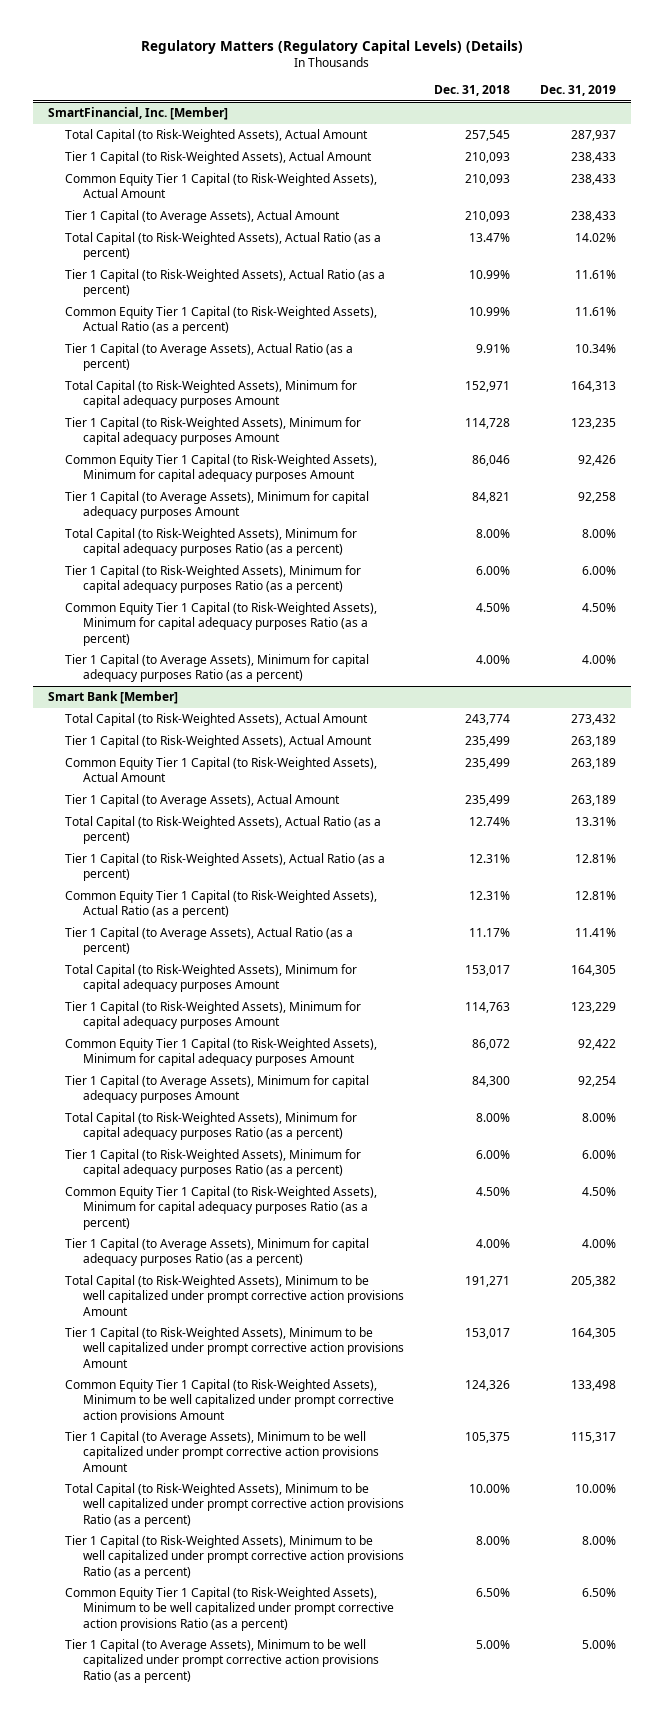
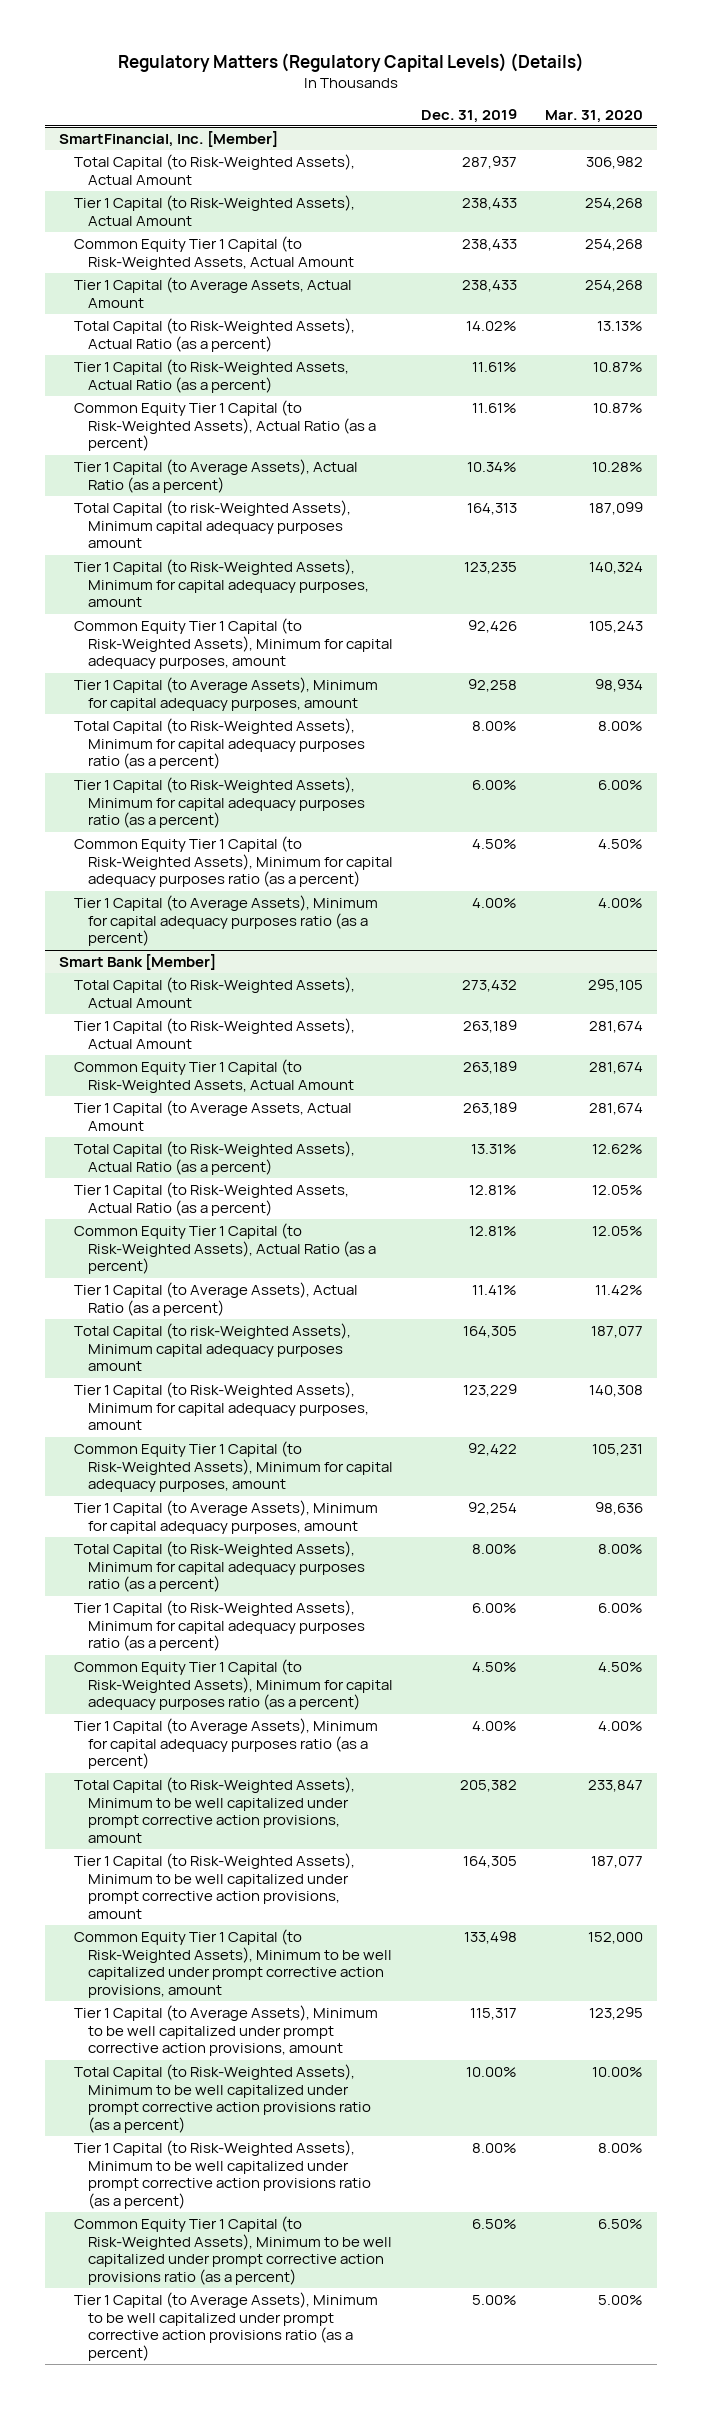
- | Dec. 31, 2018 | Dec. 31, 2019
+ | Dec. 31, 2019 | Mar. 31, 2020
@ SmartFinancial, Inc. [Member]
- Common Equity Tier 1 Capital (to Risk-Weighted Assets), Actual Amount | 210,093 | 238,433
- Tier 1 Capital (to Average Assets), Actual Amount | 210,093 | 238,433
+ Common Equity Tier 1 Capital (to Risk-Weighted Assets, Actual Amount | 238,433 | 254,268
+ Tier 1 Capital (to Average Assets, Actual Amount | 238,433 | 254,268
- Tier 1 Capital (to Risk-Weighted Assets), Actual Ratio (as a percent) | 10.99% | 11.61%
+ Tier 1 Capital (to Risk-Weighted Assets, Actual Ratio (as a percent) | 11.61% | 10.87%
- Total Capital (to Risk-Weighted Assets), Minimum for capital adequacy purposes Amount | 152,971 | 164,313
- Tier 1 Capital (to Risk-Weighted Assets), Minimum for capital adequacy purposes Amount | 114,728 | 123,235
- Common Equity Tier 1 Capital (to Risk-Weighted Assets), Minimum for capital adequacy purposes Amount | 86,046 | 92,426
- Tier 1 Capital (to Average Assets), Minimum for capital adequacy purposes Amount | 84,821 | 92,258
- Total Capital (to Risk-Weighted Assets), Minimum for capital adequacy purposes Ratio (as a percent) | 8.00% | 8.00%
- Tier 1 Capital (to Risk-Weighted Assets), Minimum for capital adequacy purposes Ratio (as a percent) | 6.00% | 6.00%
- Common Equity Tier 1 Capital (to Risk-Weighted Assets), Minimum for capital adequacy purposes Ratio (as a percent) | 4.50% | 4.50%
- Tier 1 Capital (to Average Assets), Minimum for capital adequacy purposes Ratio (as a percent) | 4.00% | 4.00%
+ Total Capital (to risk-Weighted Assets), Minimum capital adequacy purposes amount | 164,313 | 187,099
+ Tier 1 Capital (to Risk-Weighted Assets), Minimum for capital adequacy purposes, amount | 123,235 | 140,324
+ Common Equity Tier 1 Capital (to Risk-Weighted Assets), Minimum for capital adequacy purposes, amount | 92,426 | 105,243
+ Tier 1 Capital (to Average Assets), Minimum for capital adequacy purposes, amount | 92,258 | 98,934
+ Total Capital (to Risk-Weighted Assets), Minimum for capital adequacy purposes ratio (as a percent) | 8.00% | 8.00%
+ Tier 1 Capital (to Risk-Weighted Assets), Minimum for capital adequacy purposes ratio (as a percent) | 6.00% | 6.00%
+ Common Equity Tier 1 Capital (to Risk-Weighted Assets), Minimum for capital adequacy purposes ratio (as a percent) | 4.50% | 4.50%
+ Tier 1 Capital (to Average Assets), Minimum for capital adequacy purposes ratio (as a percent) | 4.00% | 4.00%
@ Smart Bank [Member]
- Common Equity Tier 1 Capital (to Risk-Weighted Assets), Actual Amount | 235,499 | 263,189
- Tier 1 Capital (to Average Assets), Actual Amount | 235,499 | 263,189
+ Common Equity Tier 1 Capital (to Risk-Weighted Assets, Actual Amount | 263,189 | 281,674
+ Tier 1 Capital (to Average Assets, Actual Amount | 263,189 | 281,674
- Tier 1 Capital (to Risk-Weighted Assets), Actual Ratio (as a percent) | 12.31% | 12.81%
+ Tier 1 Capital (to Risk-Weighted Assets, Actual Ratio (as a percent) | 12.81% | 12.05%
- Total Capital (to Risk-Weighted Assets), Minimum for capital adequacy purposes Amount | 153,017 | 164,305
- Tier 1 Capital (to Risk-Weighted Assets), Minimum for capital adequacy purposes Amount | 114,763 | 123,229
- Common Equity Tier 1 Capital (to Risk-Weighted Assets), Minimum for capital adequacy purposes Amount | 86,072 | 92,422
- Tier 1 Capital (to Average Assets), Minimum for capital adequacy purposes Amount | 84,300 | 92,254
- Total Capital (to Risk-Weighted Assets), Minimum for capital adequacy purposes Ratio (as a percent) | 8.00% | 8.00%
- Tier 1 Capital (to Risk-Weighted Assets), Minimum for capital adequacy purposes Ratio (as a percent) | 6.00% | 6.00%
- Common Equity Tier 1 Capital (to Risk-Weighted Assets), Minimum for capital adequacy purposes Ratio (as a percent) | 4.50% | 4.50%
- Tier 1 Capital (to Average Assets), Minimum for capital adequacy purposes Ratio (as a percent) | 4.00% | 4.00%
- Total Capital (to Risk-Weighted Assets), Minimum to be well capitalized under prompt corrective action provisions Amount | 191,271 | 205,382
- Tier 1 Capital (to Risk-Weighted Assets), Minimum to be well capitalized under prompt corrective action provisions Amount | 153,017 | 164,305
- Common Equity Tier 1 Capital (to Risk-Weighted Assets), Minimum to be well capitalized under prompt corrective action provisions Amount | 124,326 | 133,498
- Tier 1 Capital (to Average Assets), Minimum to be well capitalized under prompt corrective action provisions Amount | 105,375 | 115,317
- Total Capital (to Risk-Weighted Assets), Minimum to be well capitalized under prompt corrective action provisions Ratio (as a percent) | 10.00% | 10.00%
- Tier 1 Capital (to Risk-Weighted Assets), Minimum to be well capitalized under prompt corrective action provisions Ratio (as a percent) | 8.00% | 8.00%
- Common Equity Tier 1 Capital (to Risk-Weighted Assets), Minimum to be well capitalized under prompt corrective action provisions Ratio (as a percent) | 6.50% | 6.50%
- Tier 1 Capital (to Average Assets), Minimum to be well capitalized under prompt corrective action provisions Ratio (as a percent) | 5.00% | 5.00%
+ Total Capital (to risk-Weighted Assets), Minimum capital adequacy purposes amount | 164,305 | 187,077
+ Tier 1 Capital (to Risk-Weighted Assets), Minimum for capital adequacy purposes, amount | 123,229 | 140,308
+ Common Equity Tier 1 Capital (to Risk-Weighted Assets), Minimum for capital adequacy purposes, amount | 92,422 | 105,231
+ Tier 1 Capital (to Average Assets), Minimum for capital adequacy purposes, amount | 92,254 | 98,636
+ Total Capital (to Risk-Weighted Assets), Minimum for capital adequacy purposes ratio (as a percent) | 8.00% | 8.00%
+ Tier 1 Capital (to Risk-Weighted Assets), Minimum for capital adequacy purposes ratio (as a percent) | 6.00% | 6.00%
+ Common Equity Tier 1 Capital (to Risk-Weighted Assets), Minimum for capital adequacy purposes ratio (as a percent) | 4.50% | 4.50%
+ Tier 1 Capital (to Average Assets), Minimum for capital adequacy purposes ratio (as a percent) | 4.00% | 4.00%
+ Total Capital (to Risk-Weighted Assets), Minimum to be well capitalized under prompt corrective action provisions, amount | 205,382 | 233,847
+ Tier 1 Capital (to Risk-Weighted Assets), Minimum to be well capitalized under prompt corrective action provisions, amount | 164,305 | 187,077
+ Common Equity Tier 1 Capital (to Risk-Weighted Assets), Minimum to be well capitalized under prompt corrective action provisions, amount | 133,498 | 152,000
+ Tier 1 Capital (to Average Assets), Minimum to be well capitalized under prompt corrective action provisions, amount | 115,317 | 123,295
+ Total Capital (to Risk-Weighted Assets), Minimum to be well capitalized under prompt corrective action provisions ratio (as a percent) | 10.00% | 10.00%
+ Tier 1 Capital (to Risk-Weighted Assets), Minimum to be well capitalized under prompt corrective action provisions ratio (as a percent) | 8.00% | 8.00%
+ Common Equity Tier 1 Capital (to Risk-Weighted Assets), Minimum to be well capitalized under prompt corrective action provisions ratio (as a percent) | 6.50% | 6.50%
+ Tier 1 Capital (to Average Assets), Minimum to be well capitalized under prompt corrective action provisions ratio (as a percent) | 5.00% | 5.00%

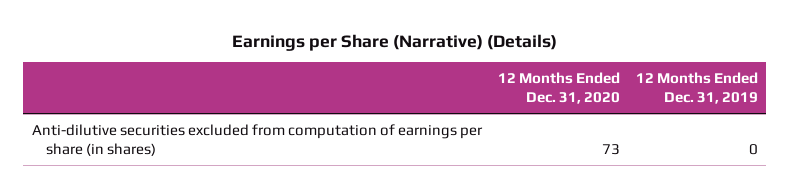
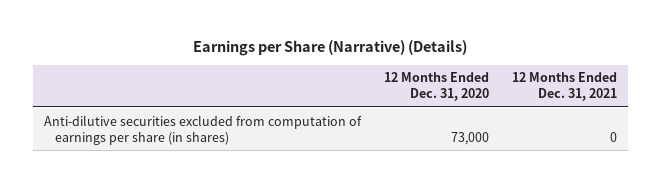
- | 12 Months Ended Dec. 31, 2020 | 12 Months Ended Dec. 31, 2019
+ | 12 Months Ended Dec. 31, 2020 | 12 Months Ended Dec. 31, 2021
- Anti-dilutive securities excluded from computation of earnings per share (in shares) | 73 | 0
+ Anti-dilutive securities excluded from computation of earnings per share (in shares) | 73,000 | 0

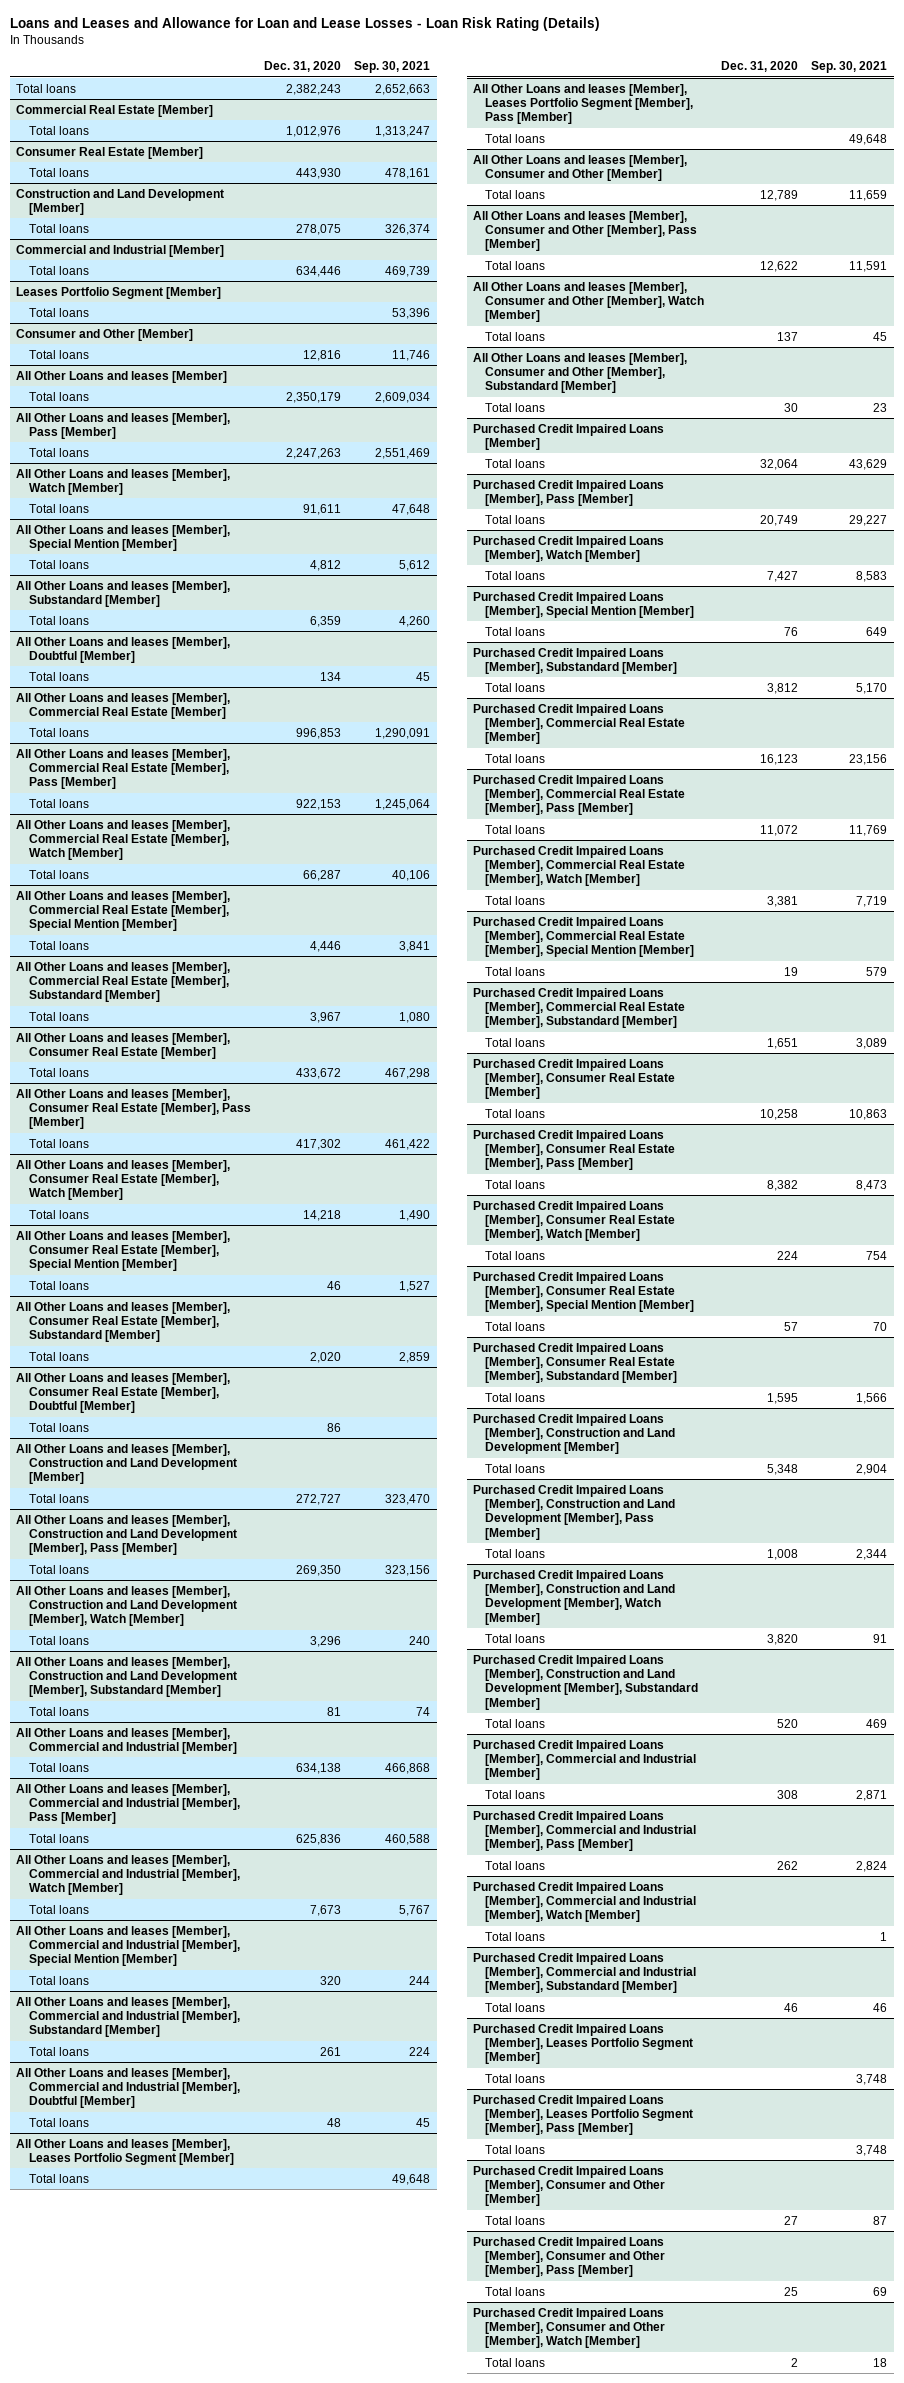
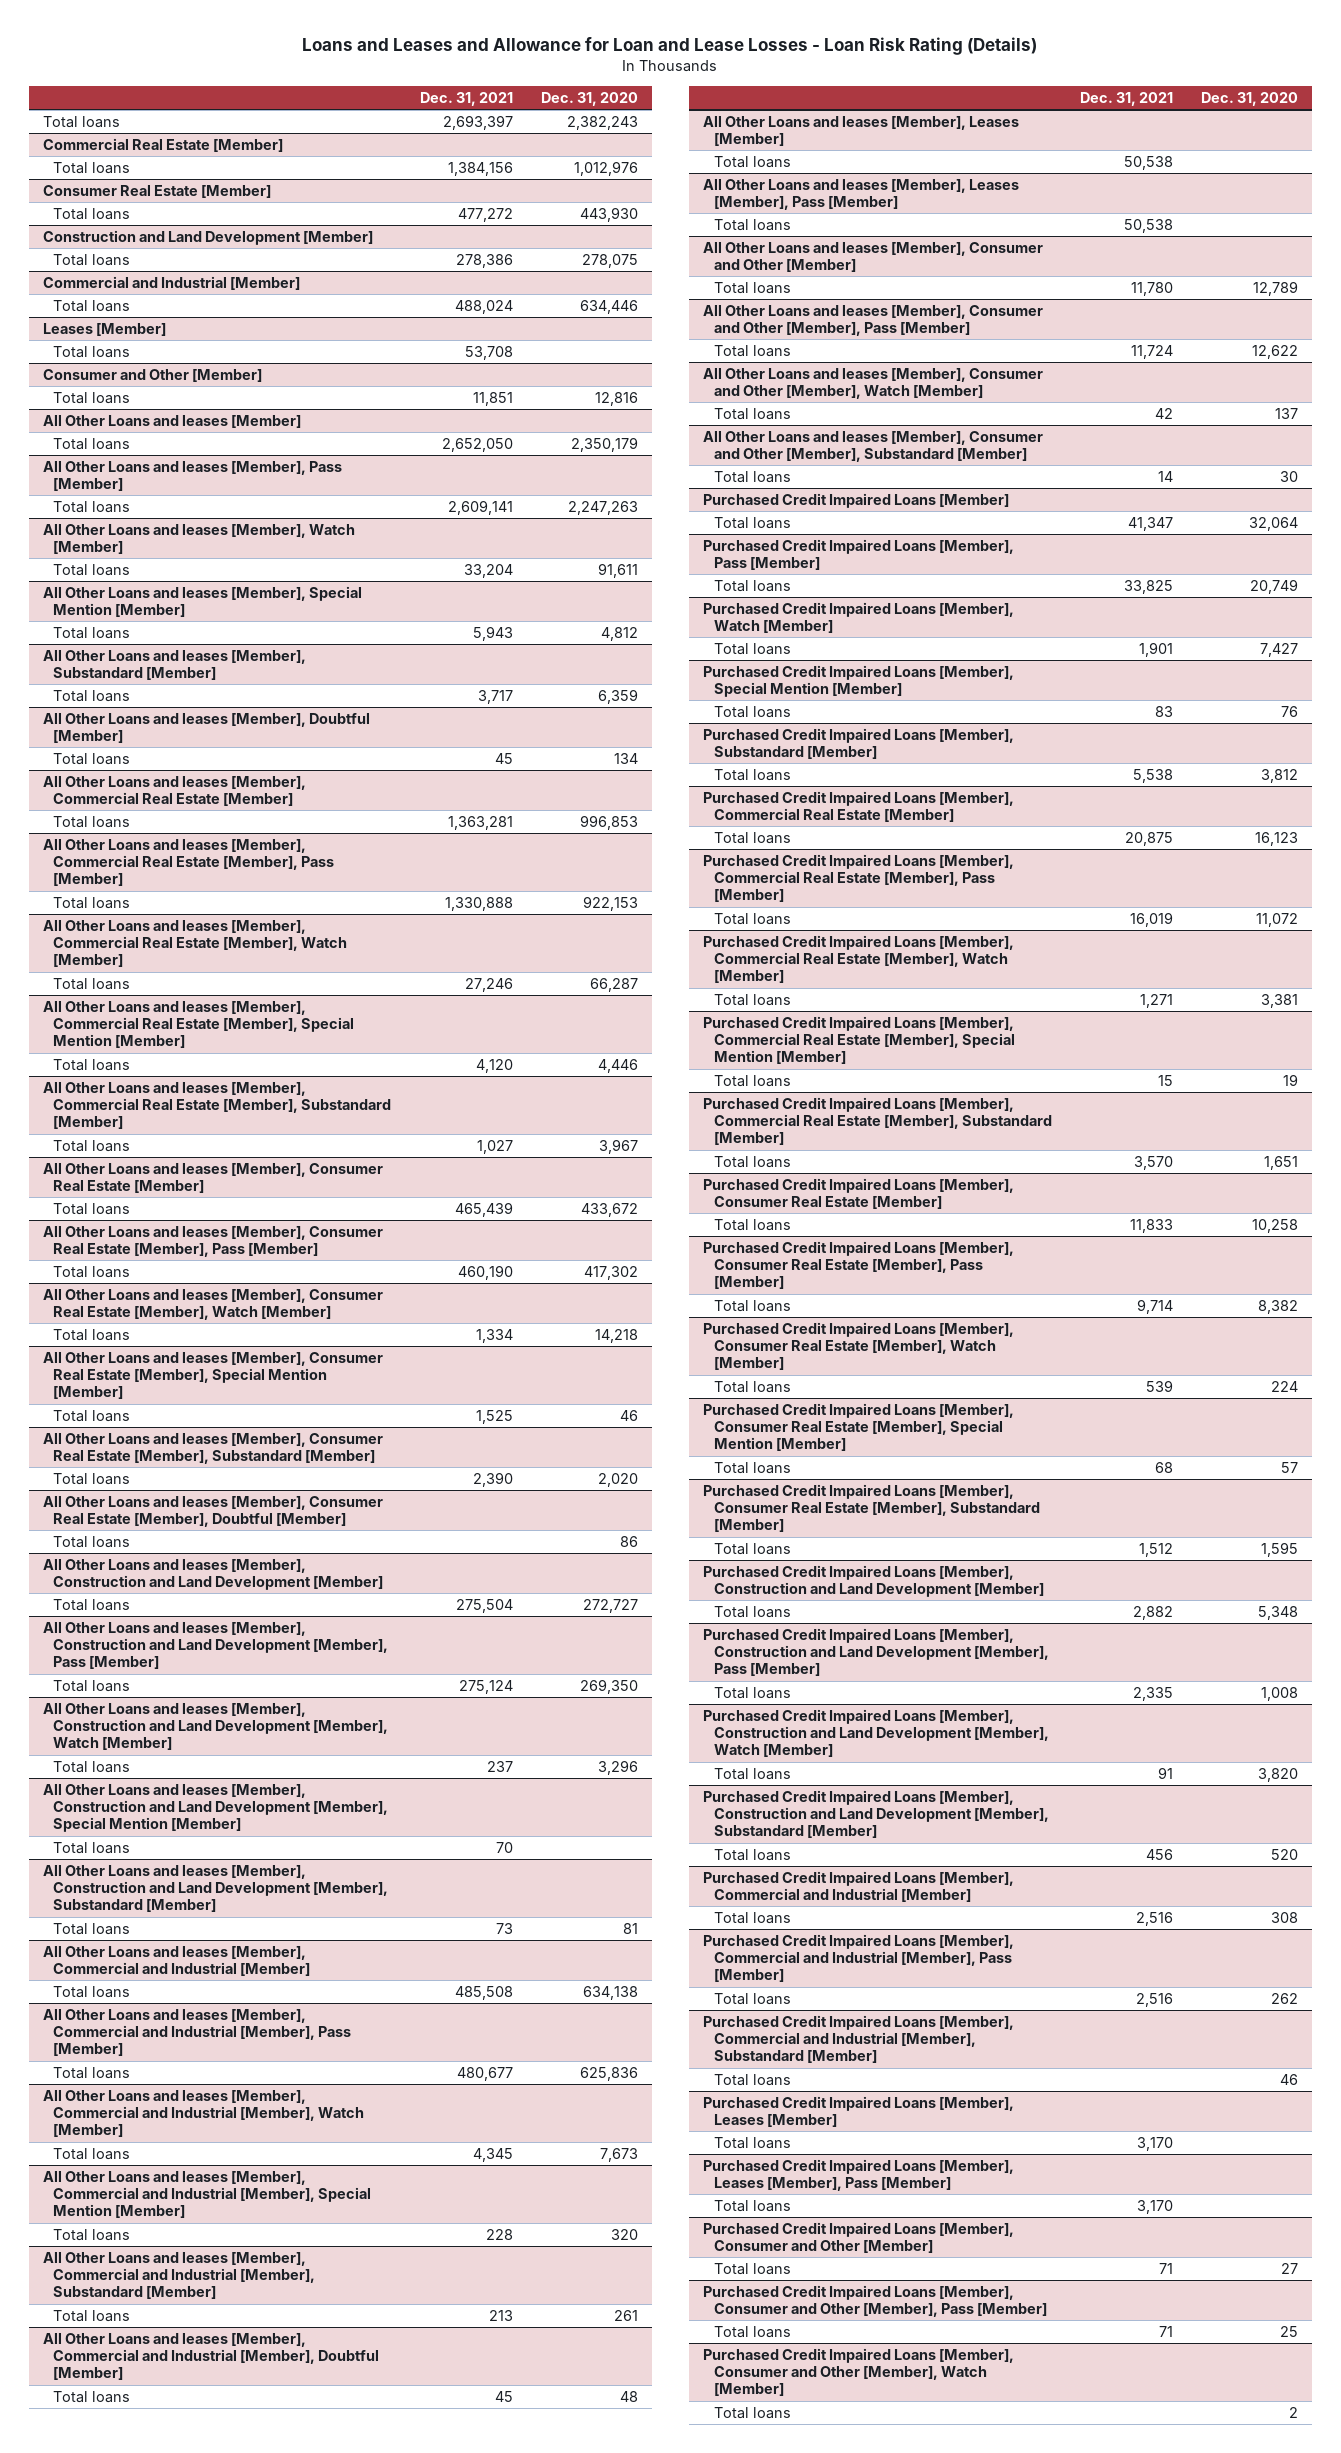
- | Dec. 31, 2020 | Sep. 30, 2021
+ | Dec. 31, 2021 | Dec. 31, 2020
- Leases Portfolio Segment [Member]
+ Leases [Member]
+ All Other Loans and leases [Member], Construction and Land Development [Member], Special Mention [Member]
+ Total loans | 70 |
- All Other Loans and leases [Member], Leases Portfolio Segment [Member]
+ All Other Loans and leases [Member], Leases [Member]
- All Other Loans and leases [Member], Leases Portfolio Segment [Member], Pass [Member]
+ All Other Loans and leases [Member], Leases [Member], Pass [Member]
- Purchased Credit Impaired Loans [Member], Commercial and Industrial [Member], Watch [Member]
- Total loans | | 1
- Purchased Credit Impaired Loans [Member], Leases Portfolio Segment [Member]
+ Purchased Credit Impaired Loans [Member], Leases [Member]
- Purchased Credit Impaired Loans [Member], Leases Portfolio Segment [Member], Pass [Member]
+ Purchased Credit Impaired Loans [Member], Leases [Member], Pass [Member]

